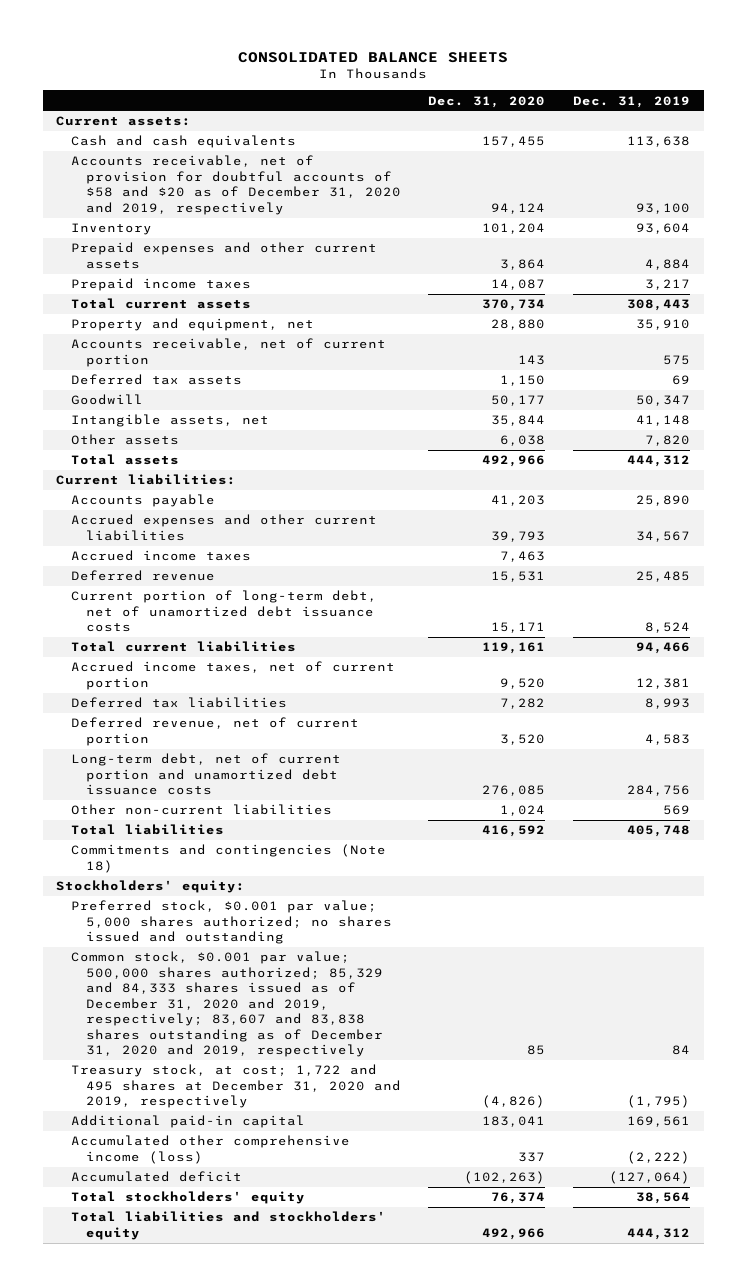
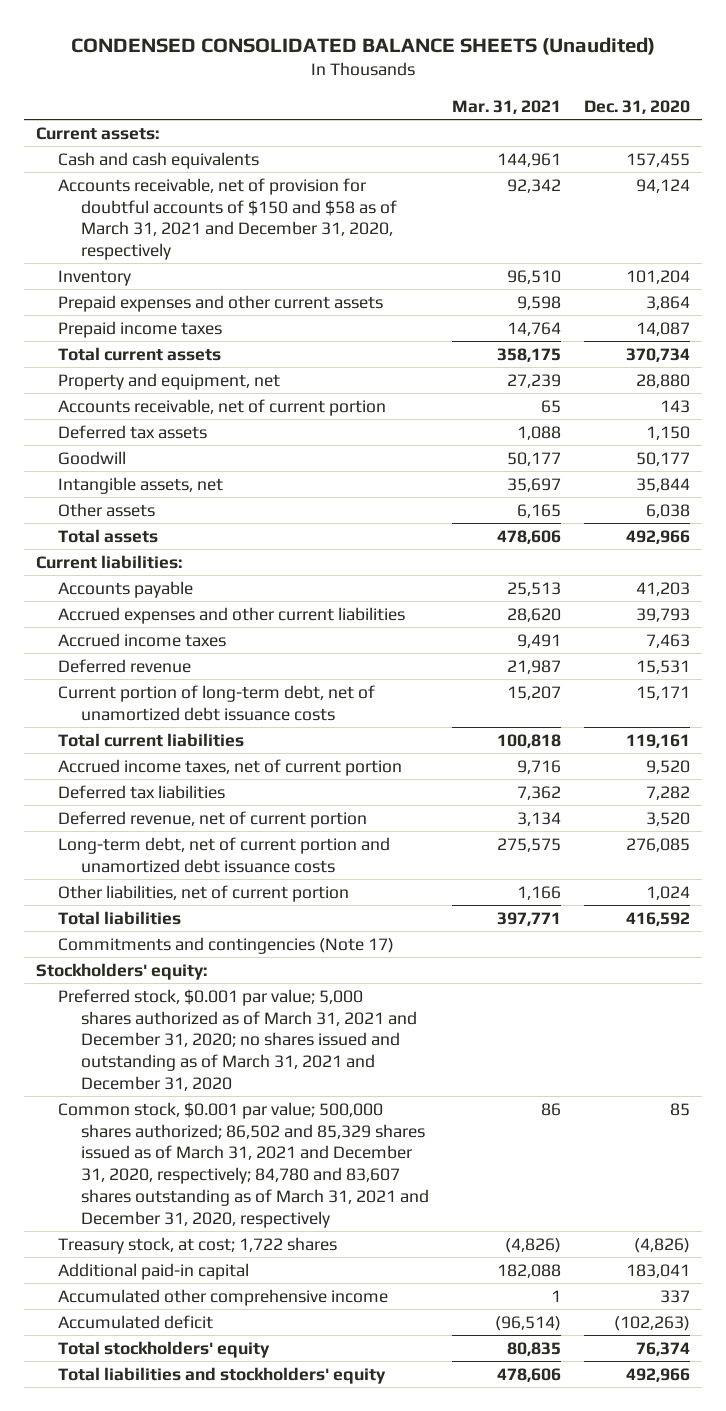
- CONSOLIDATED BALANCE SHEETS
+ CONDENSED CONSOLIDATED BALANCE SHEETS (Unaudited)
- | Dec. 31, 2020 | Dec. 31, 2019
+ | Mar. 31, 2021 | Dec. 31, 2020
- Accounts receivable, net of provision for doubtful accounts of $58 and $20 as of December 31, 2020 and 2019, respectively | 94,124 | 93,100
+ Accounts receivable, net of provision for doubtful accounts of $150 and $58 as of March 31, 2021 and December 31, 2020, respectively | 92,342 | 94,124
- Other non-current liabilities | 1,024 | 569
+ Other liabilities, net of current portion | 1,166 | 1,024
- Commitments and contingencies (Note 18)
+ Commitments and contingencies (Note 17)
- Preferred stock, $0.001 par value; 5,000 shares authorized; no shares issued and outstanding
- Common stock, $0.001 par value; 500,000 shares authorized; 85,329 and 84,333 shares issued as of December 31, 2020 and 2019, respectively; 83,607 and 83,838 shares outstanding as of December 31, 2020 and 2019, respectively | 85 | 84
- Treasury stock, at cost; 1,722 and 495 shares at December 31, 2020 and 2019, respectively | (4,826) | (1,795)
+ Preferred stock, $0.001 par value; 5,000 shares authorized as of March 31, 2021 and December 31, 2020; no shares issued and outstanding as of March 31, 2021 and December 31, 2020
+ Common stock, $0.001 par value; 500,000 shares authorized; 86,502 and 85,329 shares issued as of March 31, 2021 and December 31, 2020, respectively; 84,780 and 83,607 shares outstanding as of March 31, 2021 and December 31, 2020, respectively | 86 | 85
+ Treasury stock, at cost; 1,722 shares | (4,826) | (4,826)
- Accumulated other comprehensive income (loss) | 337 | (2,222)
+ Accumulated other comprehensive income | 1 | 337

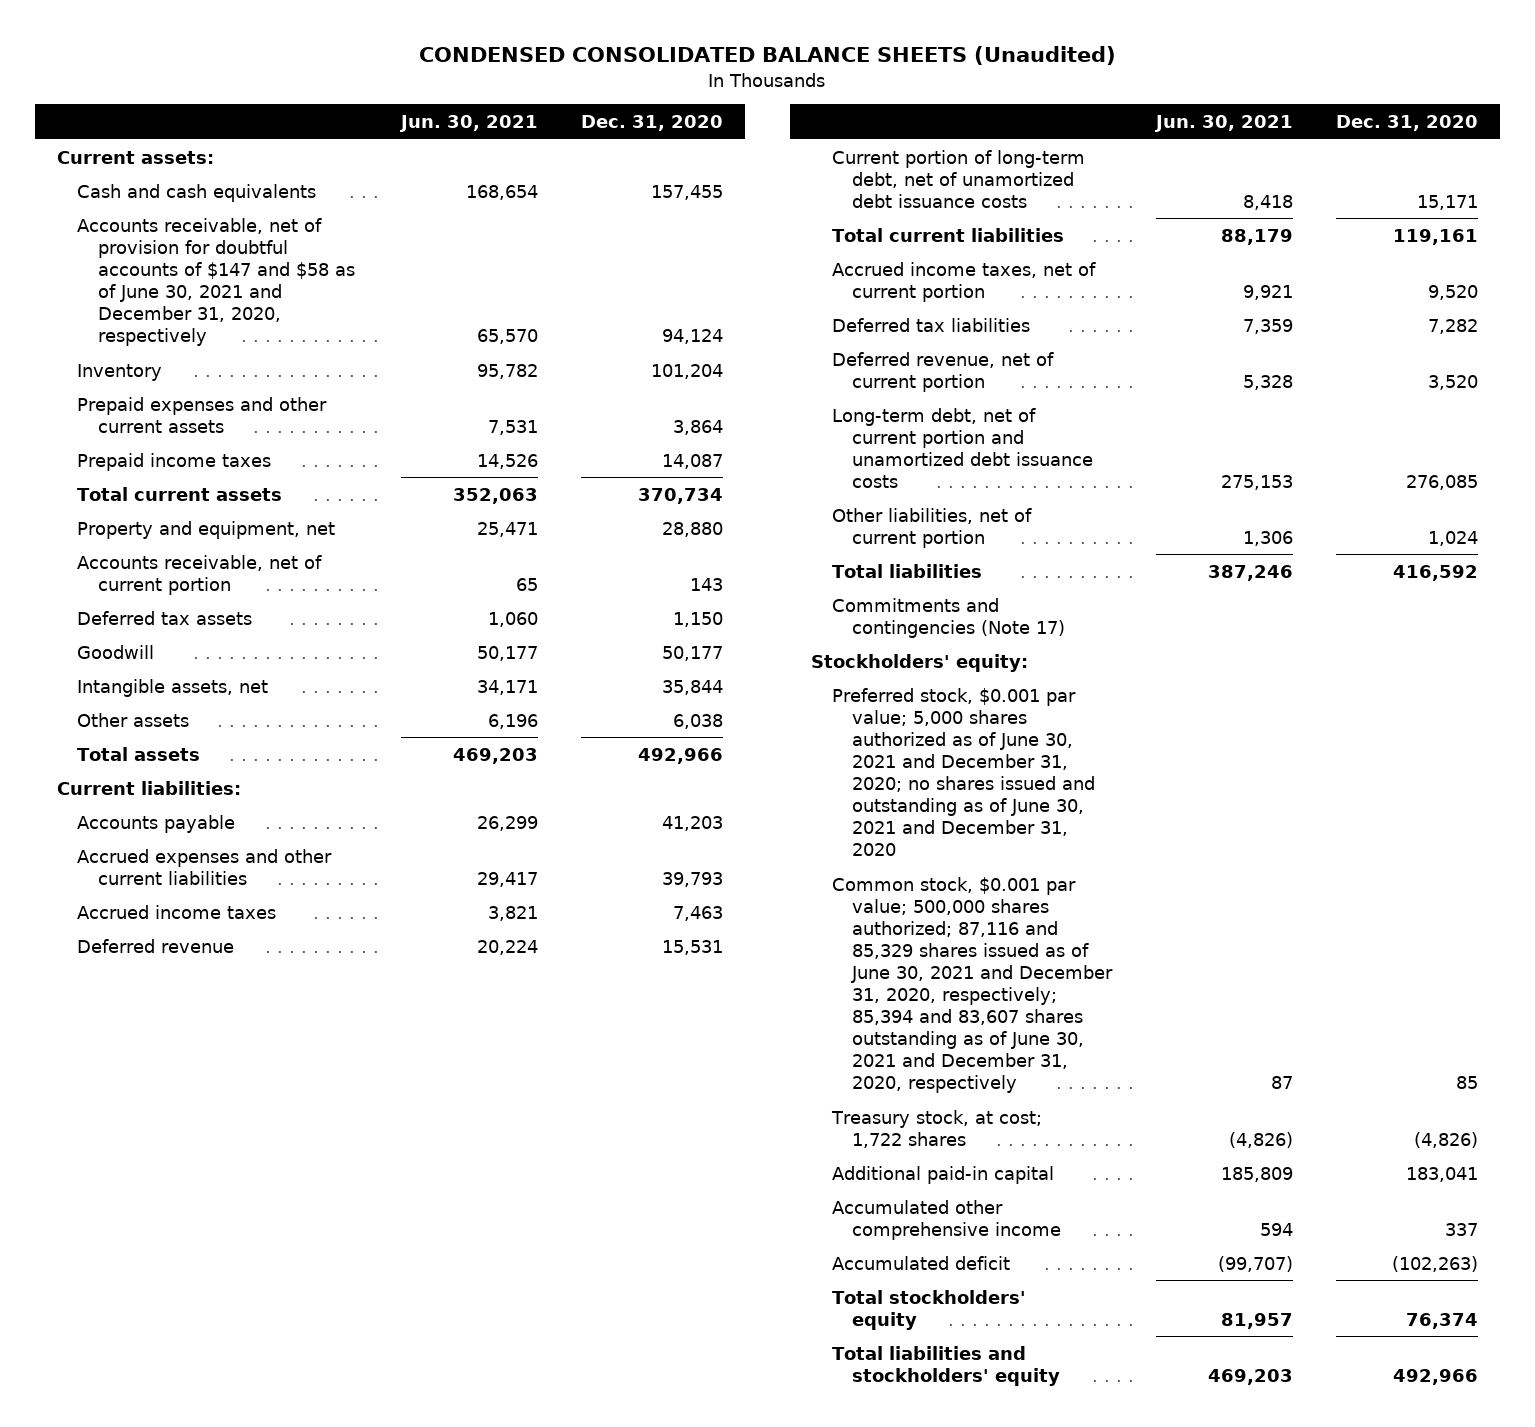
- | Mar. 31, 2021 | Dec. 31, 2020
+ | Jun. 30, 2021 | Dec. 31, 2020
- Accounts receivable, net of provision for doubtful accounts of $150 and $58 as of March 31, 2021 and December 31, 2020, respectively | 92,342 | 94,124
+ Accounts receivable, net of provision for doubtful accounts of $147 and $58 as of June 30, 2021 and December 31, 2020, respectively | 65,570 | 94,124
- Preferred stock, $0.001 par value; 5,000 shares authorized as of March 31, 2021 and December 31, 2020; no shares issued and outstanding as of March 31, 2021 and December 31, 2020
- Common stock, $0.001 par value; 500,000 shares authorized; 86,502 and 85,329 shares issued as of March 31, 2021 and December 31, 2020, respectively; 84,780 and 83,607 shares outstanding as of March 31, 2021 and December 31, 2020, respectively | 86 | 85
+ Preferred stock, $0.001 par value; 5,000 shares authorized as of June 30, 2021 and December 31, 2020; no shares issued and outstanding as of June 30, 2021 and December 31, 2020
+ Common stock, $0.001 par value; 500,000 shares authorized; 87,116 and 85,329 shares issued as of June 30, 2021 and December 31, 2020, respectively; 85,394 and 83,607 shares outstanding as of June 30, 2021 and December 31, 2020, respectively | 87 | 85

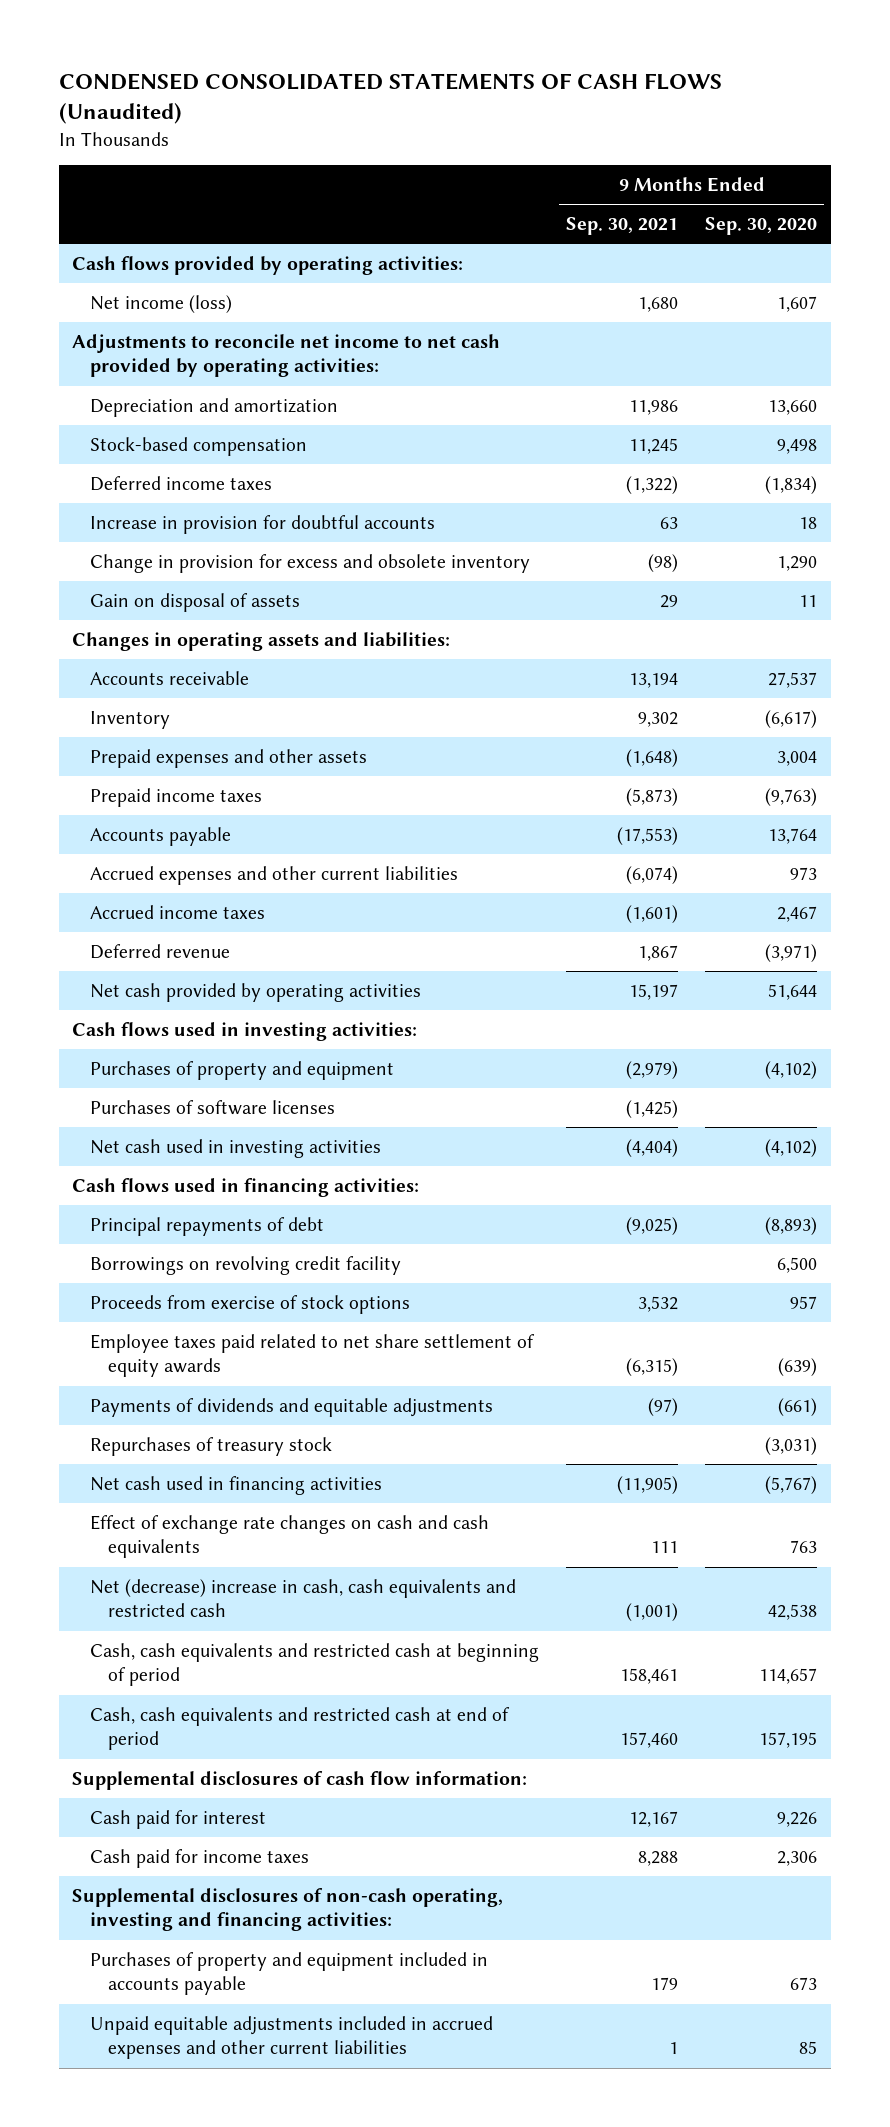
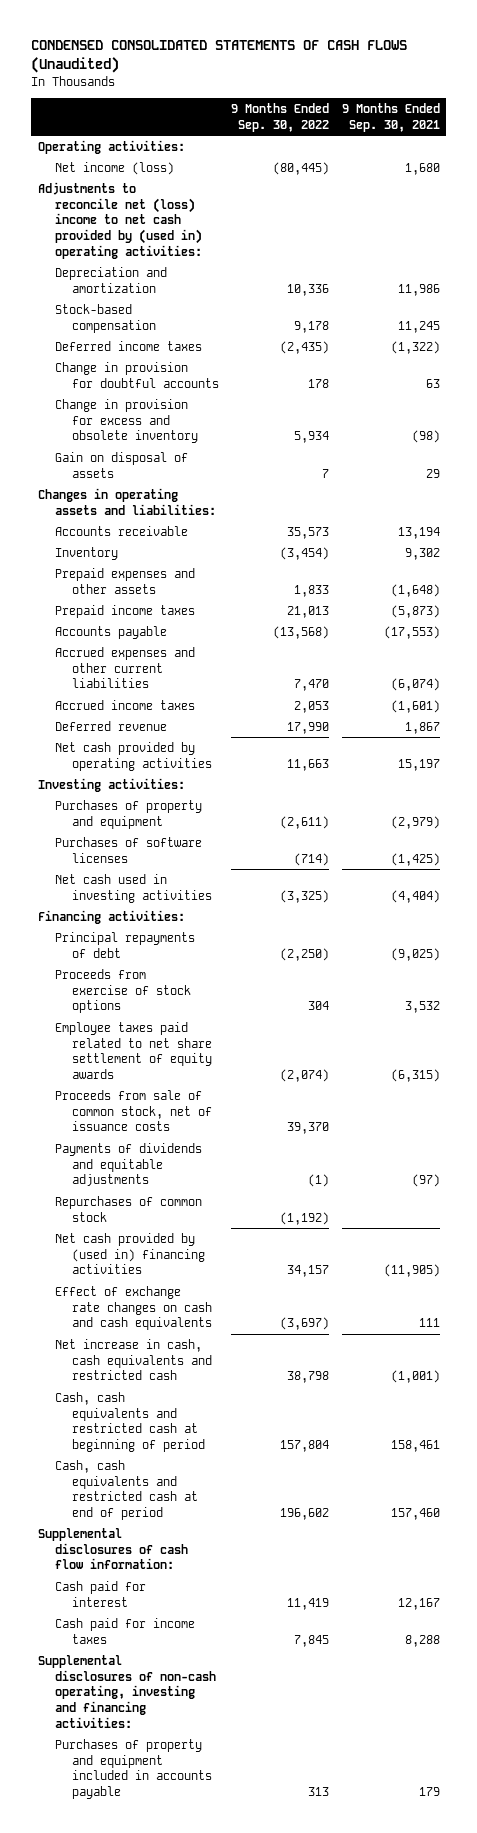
- | 9 Months Ended Sep. 30, 2021 | 9 Months Ended Sep. 30, 2020
+ | 9 Months Ended Sep. 30, 2022 | 9 Months Ended Sep. 30, 2021
- Cash flows provided by operating activities:
+ Operating activities:
- Adjustments to reconcile net income to net cash provided by operating activities:
+ Adjustments to reconcile net (loss) income to net cash provided by (used in) operating activities:
- Increase in provision for doubtful accounts | 63 | 18
+ Change in provision for doubtful accounts | 178 | 63
- Cash flows used in investing activities:
+ Investing activities:
- Cash flows used in financing activities:
+ Financing activities:
- Borrowings on revolving credit facility | | 6,500
+ Proceeds from sale of common stock, net of issuance costs | 39,370 |
- Repurchases of treasury stock | | (3,031)
- Net cash used in financing activities | (11,905) | (5,767)
+ Repurchases of common stock | (1,192) |
+ Net cash provided by (used in) financing activities | 34,157 | (11,905)
- Net (decrease) increase in cash, cash equivalents and restricted cash | (1,001) | 42,538
+ Net increase in cash, cash equivalents and restricted cash | 38,798 | (1,001)
- Unpaid equitable adjustments included in accrued expenses and other current liabilities | 1 | 85

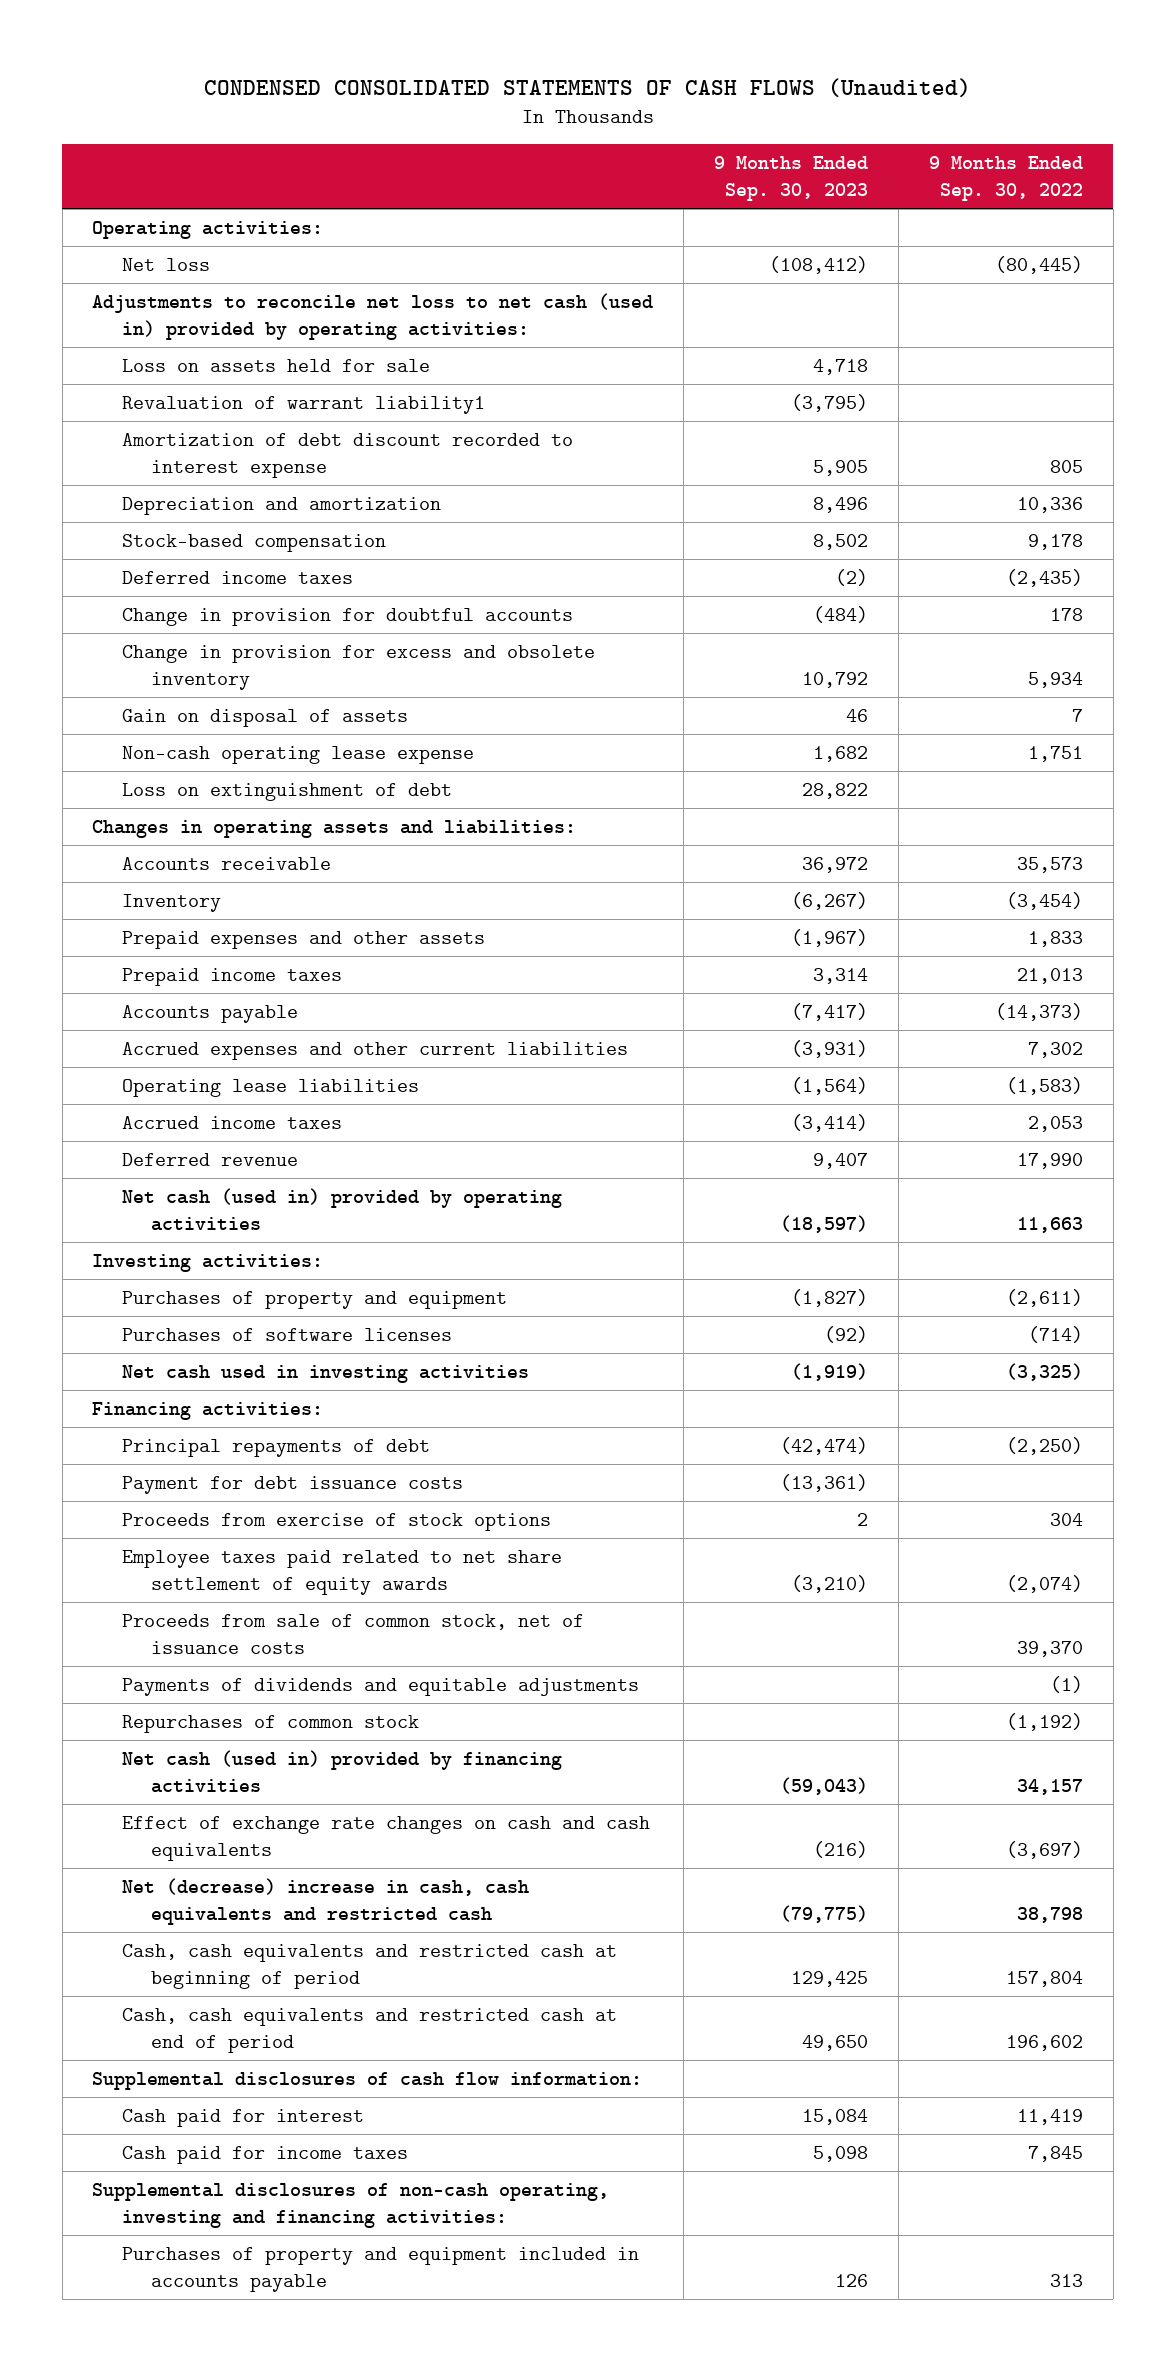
- | 9 Months Ended Sep. 30, 2022 | 9 Months Ended Sep. 30, 2021
+ | 9 Months Ended Sep. 30, 2023 | 9 Months Ended Sep. 30, 2022
- Net income (loss) | (80,445) | 1,680
- Adjustments to reconcile net (loss) income to net cash provided by (used in) operating activities:
+ Net loss | (108,412) | (80,445)
+ Adjustments to reconcile net loss to net cash (used in) provided by operating activities:
+ Loss on assets held for sale | 4,718 |
+ Revaluation of warrant liability1 | (3,795) |
+ Amortization of debt discount recorded to interest expense | 5,905 | 805
+ Non-cash operating lease expense | 1,682 | 1,751
+ Loss on extinguishment of debt | 28,822 |
- Accounts payable | (13,568) | (17,553)
- Accrued expenses and other current liabilities | 7,470 | (6,074)
+ Accounts payable | (7,417) | (14,373)
+ Accrued expenses and other current liabilities | (3,931) | 7,302
+ Operating lease liabilities | (1,564) | (1,583)
- Net cash provided by operating activities | 11,663 | 15,197
+ Net cash (used in) provided by operating activities | (18,597) | 11,663
+ Payment for debt issuance costs | (13,361) |
- Net cash provided by (used in) financing activities | 34,157 | (11,905)
+ Net cash (used in) provided by financing activities | (59,043) | 34,157
- Net increase in cash, cash equivalents and restricted cash | 38,798 | (1,001)
+ Net (decrease) increase in cash, cash equivalents and restricted cash | (79,775) | 38,798

